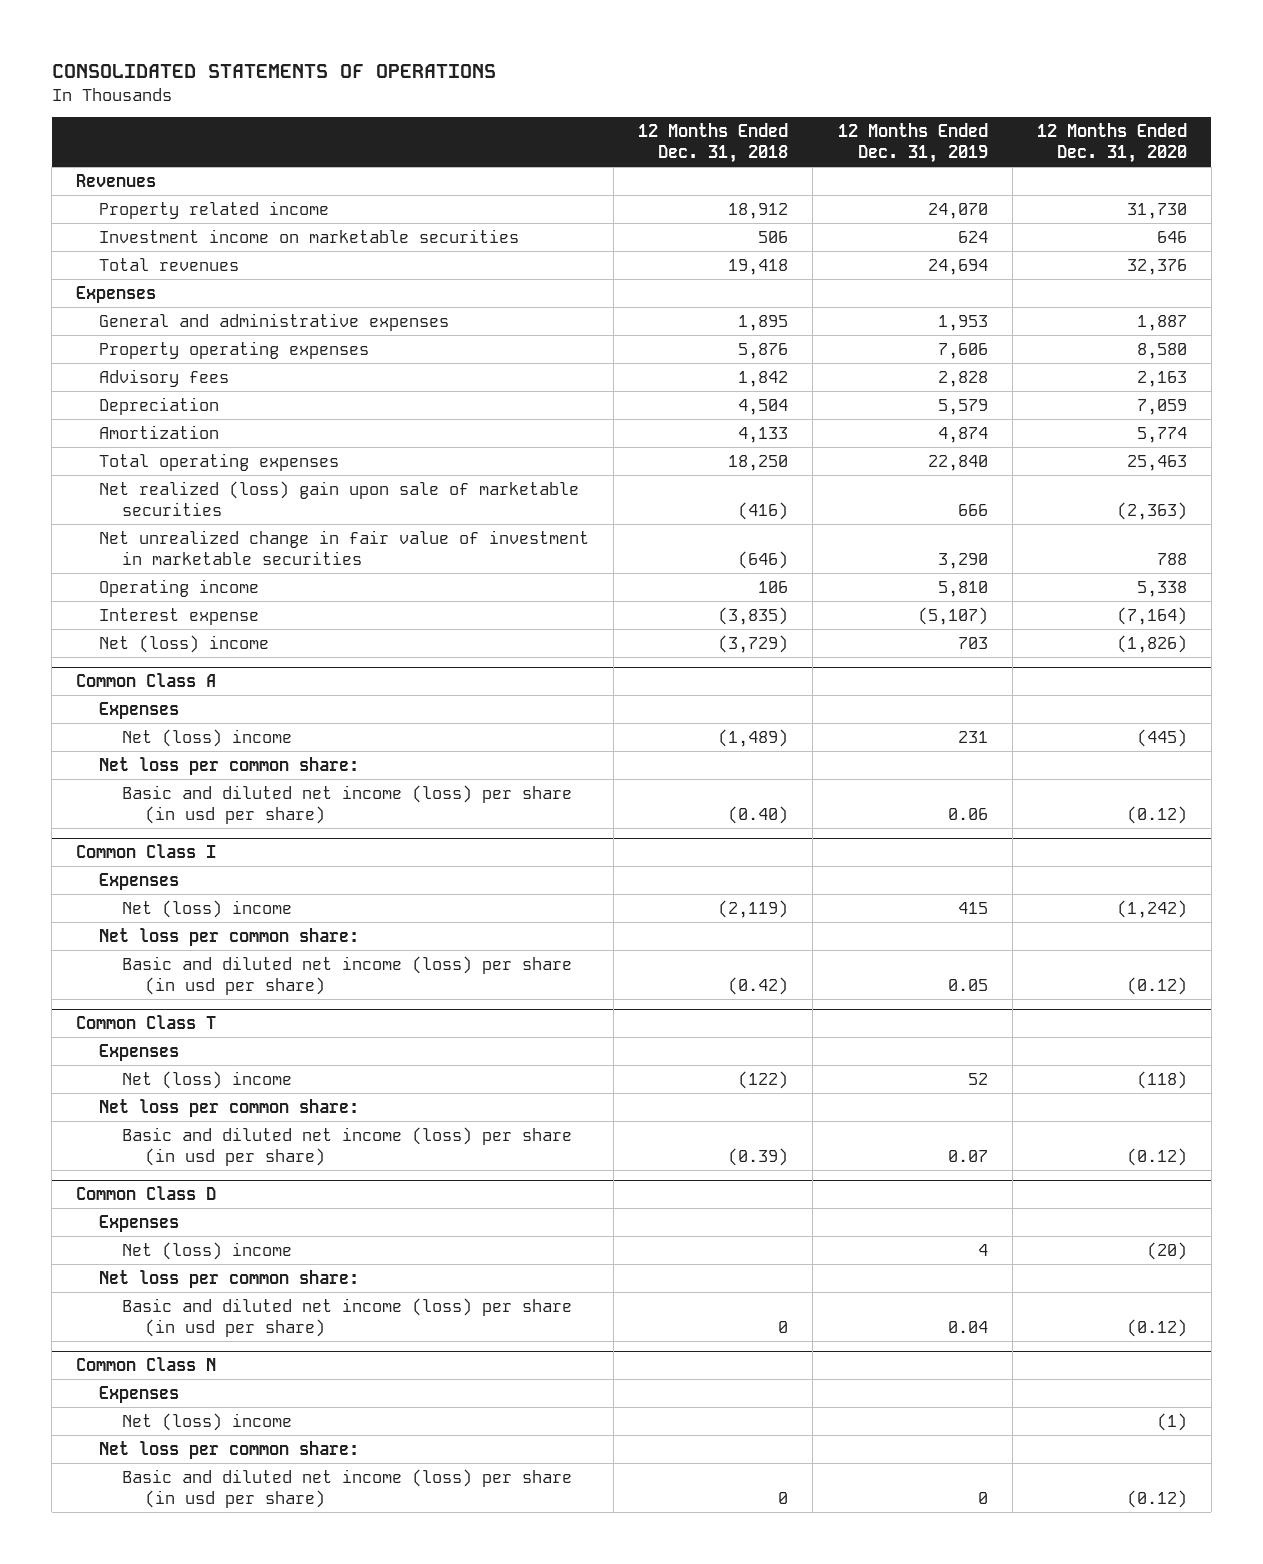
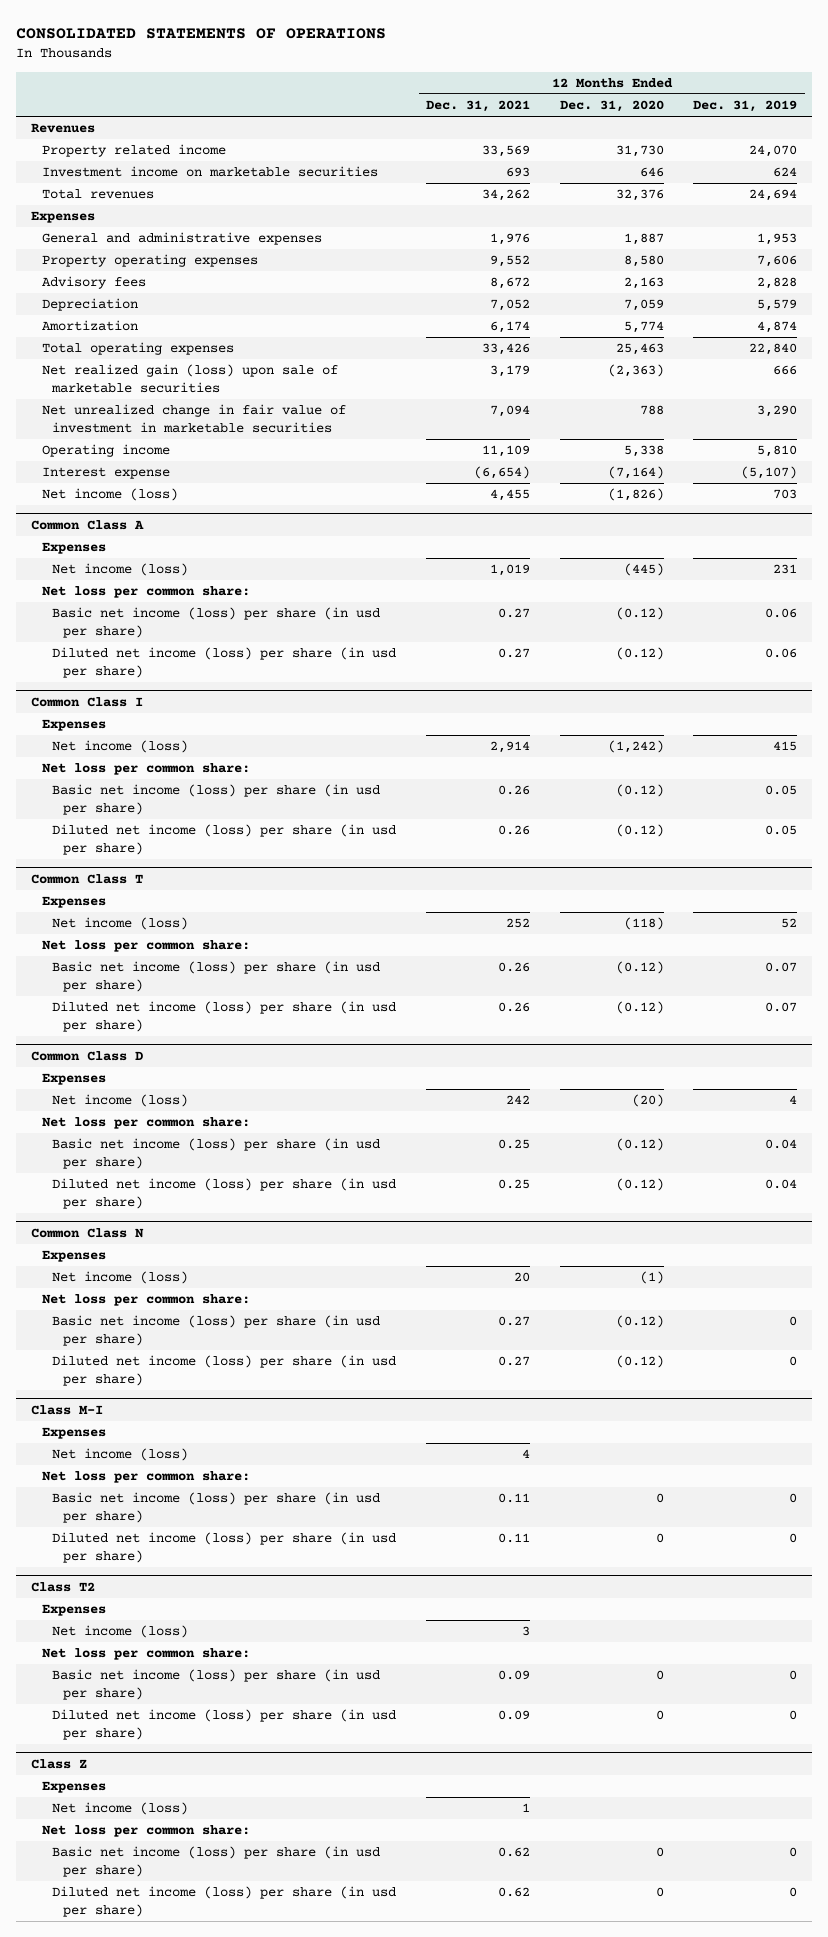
- | 12 Months Ended Dec. 31, 2018 | 12 Months Ended Dec. 31, 2019 | 12 Months Ended Dec. 31, 2020
+ | 12 Months Ended Dec. 31, 2021 | 12 Months Ended Dec. 31, 2020 | 12 Months Ended Dec. 31, 2019
- Net realized (loss) gain upon sale of marketable securities | (416) | 666 | (2,363)
+ Net realized gain (loss) upon sale of marketable securities | 3,179 | (2,363) | 666
- Net (loss) income | (3,729) | 703 | (1,826)
+ Net income (loss) | 4,455 | (1,826) | 703
@ Common Class A
- Net (loss) income | (1,489) | 231 | (445)
+ Net income (loss) | 1,019 | (445) | 231
- Basic and diluted net income (loss) per share (in usd per share) | (0.40) | 0.06 | (0.12)
+ Basic net income (loss) per share (in usd per share) | 0.27 | (0.12) | 0.06
+ Diluted net income (loss) per share (in usd per share) | 0.27 | (0.12) | 0.06
@ Common Class I
- Net (loss) income | (2,119) | 415 | (1,242)
+ Net income (loss) | 2,914 | (1,242) | 415
- Basic and diluted net income (loss) per share (in usd per share) | (0.42) | 0.05 | (0.12)
+ Basic net income (loss) per share (in usd per share) | 0.26 | (0.12) | 0.05
+ Diluted net income (loss) per share (in usd per share) | 0.26 | (0.12) | 0.05
@ Common Class T
- Net (loss) income | (122) | 52 | (118)
+ Net income (loss) | 252 | (118) | 52
- Basic and diluted net income (loss) per share (in usd per share) | (0.39) | 0.07 | (0.12)
+ Basic net income (loss) per share (in usd per share) | 0.26 | (0.12) | 0.07
+ Diluted net income (loss) per share (in usd per share) | 0.26 | (0.12) | 0.07
@ Common Class D
- Net (loss) income | | 4 | (20)
+ Net income (loss) | 242 | (20) | 4
- Basic and diluted net income (loss) per share (in usd per share) | 0 | 0.04 | (0.12)
+ Basic net income (loss) per share (in usd per share) | 0.25 | (0.12) | 0.04
+ Diluted net income (loss) per share (in usd per share) | 0.25 | (0.12) | 0.04
@ Common Class N
- Net (loss) income | | | (1)
+ Net income (loss) | 20 | (1) |
- Basic and diluted net income (loss) per share (in usd per share) | 0 | 0 | (0.12)
+ Basic net income (loss) per share (in usd per share) | 0.27 | (0.12) | 0
+ Diluted net income (loss) per share (in usd per share) | 0.27 | (0.12) | 0
+ Class M-I
+ Expenses
+ Net income (loss) | 4 | |
+ Net loss per common share:
+ Basic net income (loss) per share (in usd per share) | 0.11 | 0 | 0
+ Diluted net income (loss) per share (in usd per share) | 0.11 | 0 | 0
+ Class T2
+ Expenses
+ Net income (loss) | 3 | |
+ Net loss per common share:
+ Basic net income (loss) per share (in usd per share) | 0.09 | 0 | 0
+ Diluted net income (loss) per share (in usd per share) | 0.09 | 0 | 0
+ Class Z
+ Expenses
+ Net income (loss) | 1 | |
+ Net loss per common share:
+ Basic net income (loss) per share (in usd per share) | 0.62 | 0 | 0
+ Diluted net income (loss) per share (in usd per share) | 0.62 | 0 | 0

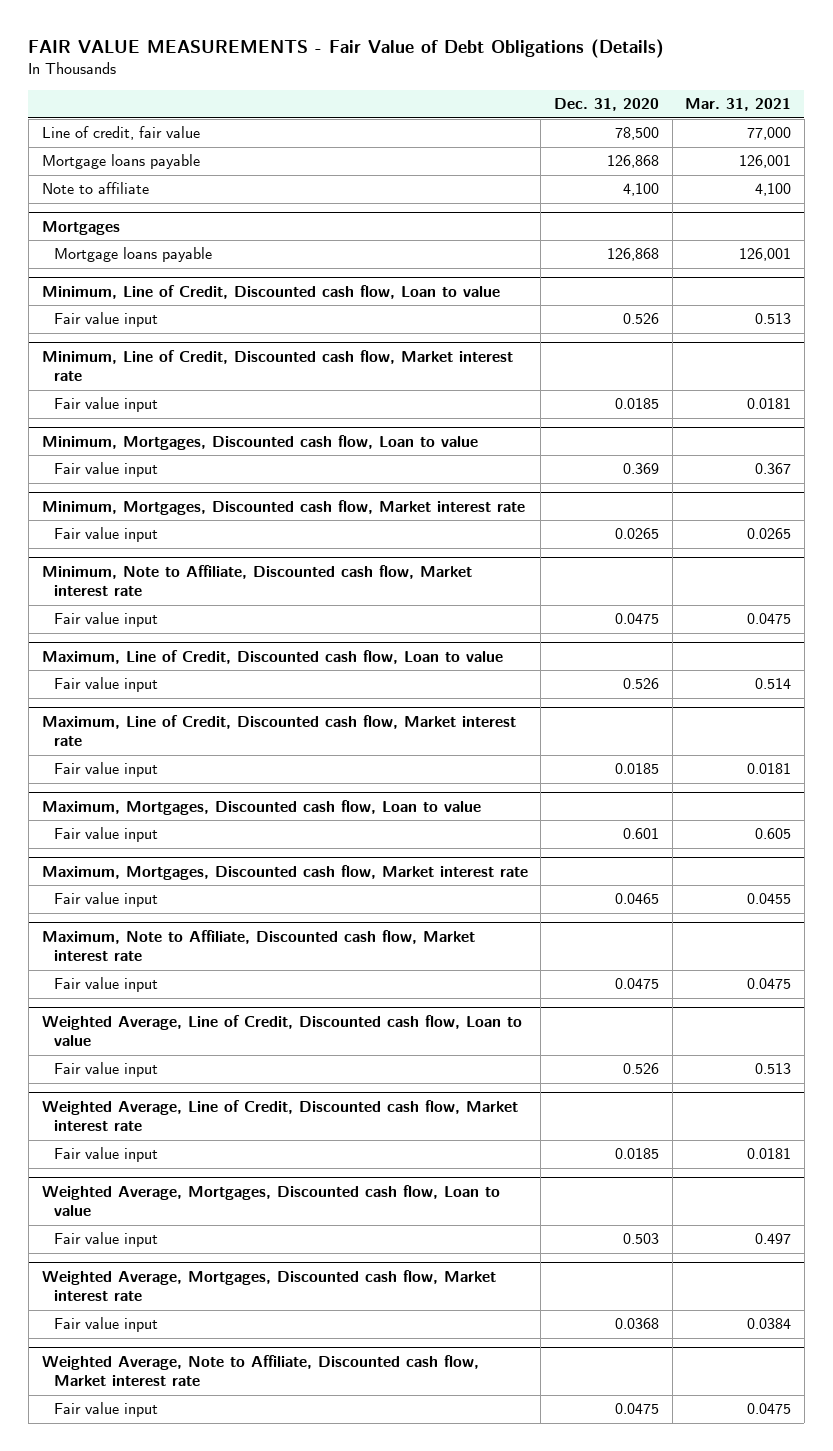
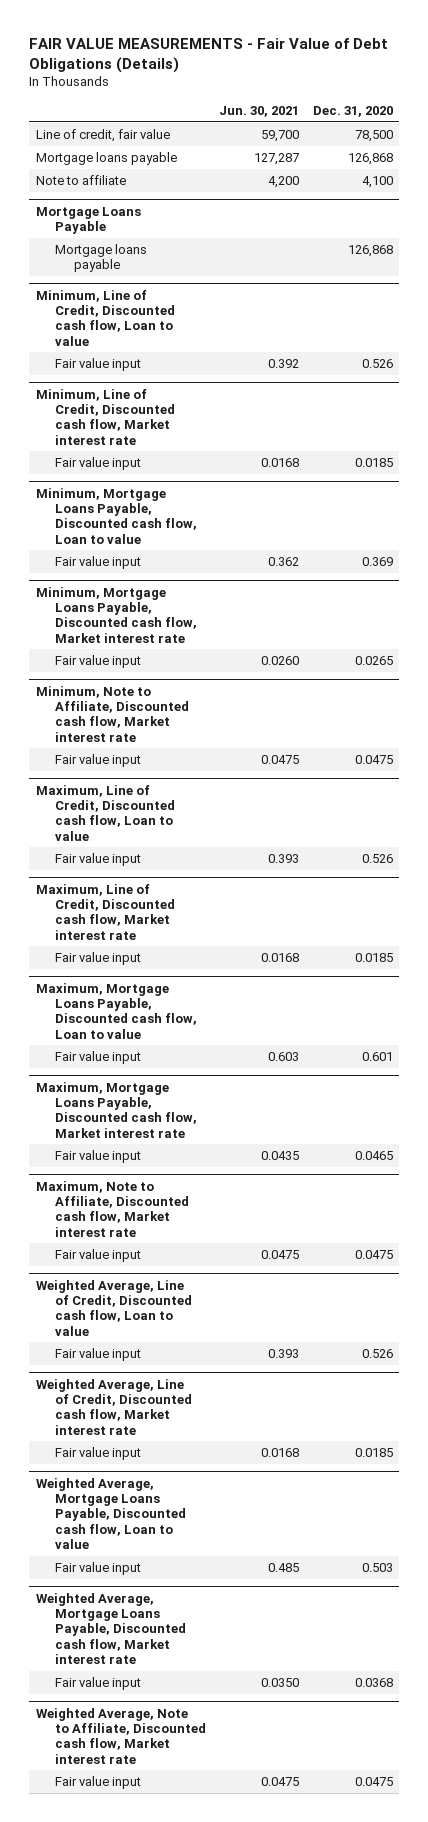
- | Dec. 31, 2020 | Mar. 31, 2021
+ | Jun. 30, 2021 | Dec. 31, 2020
- Mortgages
+ Mortgage Loans Payable
- Minimum, Mortgages, Discounted cash flow, Loan to value
+ Minimum, Mortgage Loans Payable, Discounted cash flow, Loan to value
- Minimum, Mortgages, Discounted cash flow, Market interest rate
+ Minimum, Mortgage Loans Payable, Discounted cash flow, Market interest rate
- Maximum, Mortgages, Discounted cash flow, Loan to value
+ Maximum, Mortgage Loans Payable, Discounted cash flow, Loan to value
- Maximum, Mortgages, Discounted cash flow, Market interest rate
+ Maximum, Mortgage Loans Payable, Discounted cash flow, Market interest rate
- Weighted Average, Mortgages, Discounted cash flow, Loan to value
+ Weighted Average, Mortgage Loans Payable, Discounted cash flow, Loan to value
- Weighted Average, Mortgages, Discounted cash flow, Market interest rate
+ Weighted Average, Mortgage Loans Payable, Discounted cash flow, Market interest rate

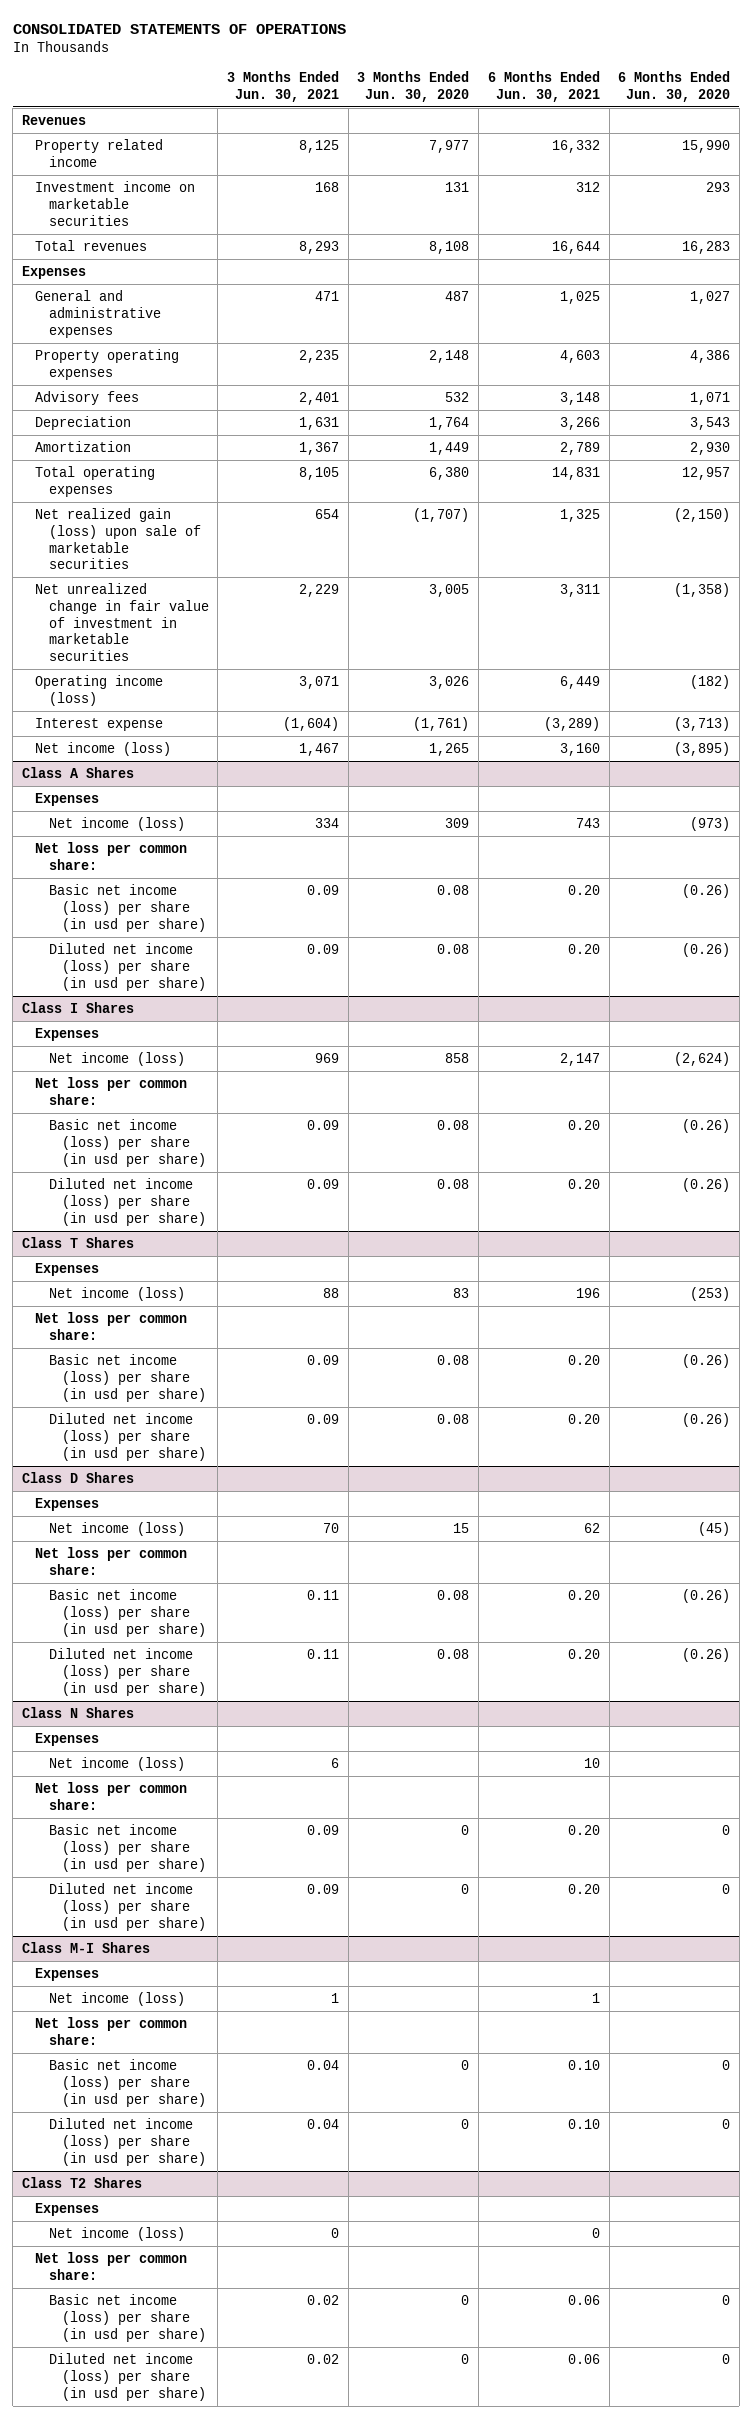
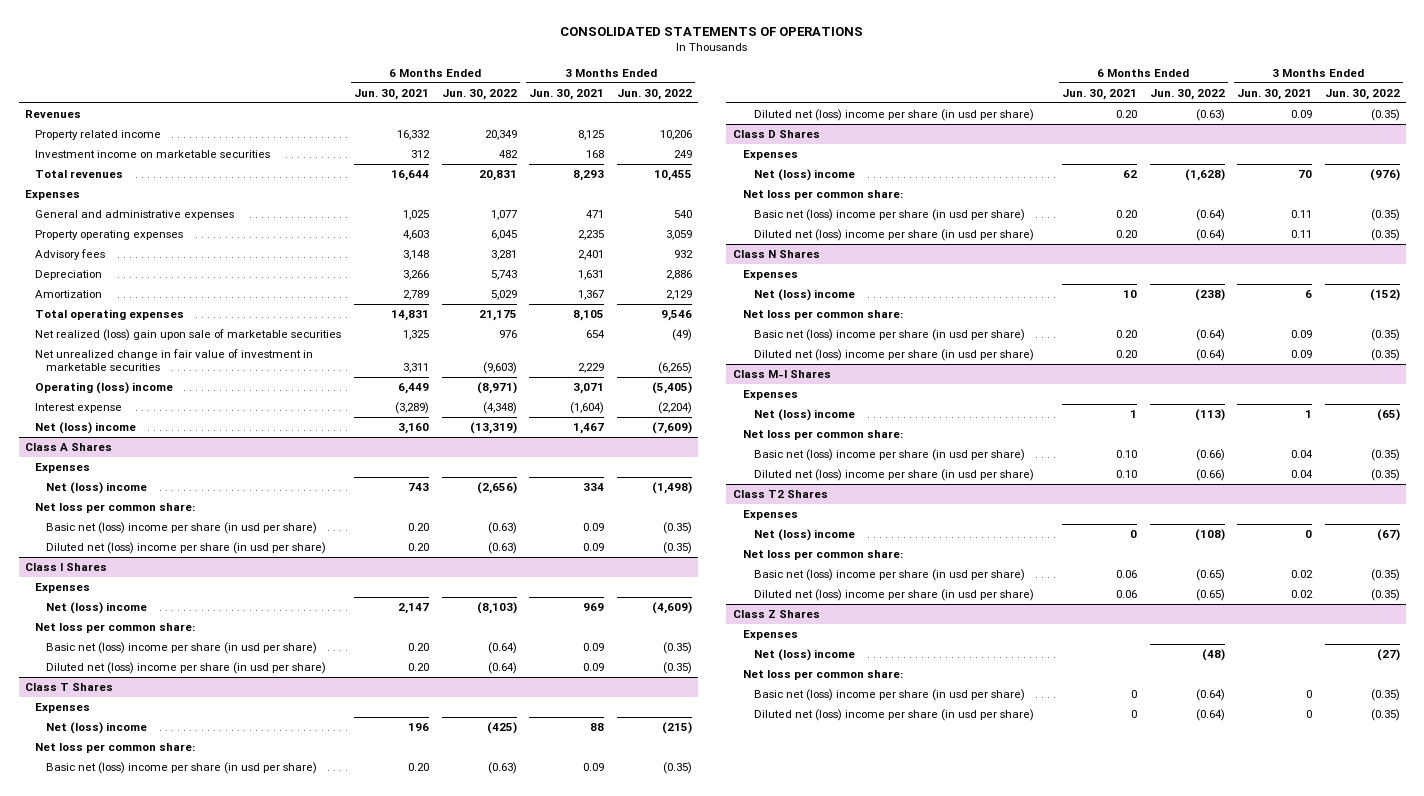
- | 3 Months Ended Jun. 30, 2021 | 3 Months Ended Jun. 30, 2020 | 6 Months Ended Jun. 30, 2021 | 6 Months Ended Jun. 30, 2020
+ | 6 Months Ended Jun. 30, 2021 | 6 Months Ended Jun. 30, 2022 | 3 Months Ended Jun. 30, 2021 | 3 Months Ended Jun. 30, 2022
- Net realized gain (loss) upon sale of marketable securities | 654 | (1,707) | 1,325 | (2,150)
+ Net realized (loss) gain upon sale of marketable securities | 1,325 | 976 | 654 | (49)
- Operating income (loss) | 3,071 | 3,026 | 6,449 | (182)
+ Operating (loss) income | 6,449 | (8,971) | 3,071 | (5,405)
- Net income (loss) | 1,467 | 1,265 | 3,160 | (3,895)
+ Net (loss) income | 3,160 | (13,319) | 1,467 | (7,609)
@ Class A Shares
- Net income (loss) | 334 | 309 | 743 | (973)
+ Net (loss) income | 743 | (2,656) | 334 | (1,498)
- Basic net income (loss) per share (in usd per share) | 0.09 | 0.08 | 0.20 | (0.26)
- Diluted net income (loss) per share (in usd per share) | 0.09 | 0.08 | 0.20 | (0.26)
+ Basic net (loss) income per share (in usd per share) | 0.20 | (0.63) | 0.09 | (0.35)
+ Diluted net (loss) income per share (in usd per share) | 0.20 | (0.63) | 0.09 | (0.35)
@ Class I Shares
- Net income (loss) | 969 | 858 | 2,147 | (2,624)
+ Net (loss) income | 2,147 | (8,103) | 969 | (4,609)
- Basic net income (loss) per share (in usd per share) | 0.09 | 0.08 | 0.20 | (0.26)
- Diluted net income (loss) per share (in usd per share) | 0.09 | 0.08 | 0.20 | (0.26)
+ Basic net (loss) income per share (in usd per share) | 0.20 | (0.64) | 0.09 | (0.35)
+ Diluted net (loss) income per share (in usd per share) | 0.20 | (0.64) | 0.09 | (0.35)
@ Class T Shares
- Net income (loss) | 88 | 83 | 196 | (253)
+ Net (loss) income | 196 | (425) | 88 | (215)
- Basic net income (loss) per share (in usd per share) | 0.09 | 0.08 | 0.20 | (0.26)
- Diluted net income (loss) per share (in usd per share) | 0.09 | 0.08 | 0.20 | (0.26)
+ Basic net (loss) income per share (in usd per share) | 0.20 | (0.63) | 0.09 | (0.35)
+ Diluted net (loss) income per share (in usd per share) | 0.20 | (0.63) | 0.09 | (0.35)
@ Class D Shares
- Net income (loss) | 70 | 15 | 62 | (45)
+ Net (loss) income | 62 | (1,628) | 70 | (976)
- Basic net income (loss) per share (in usd per share) | 0.11 | 0.08 | 0.20 | (0.26)
- Diluted net income (loss) per share (in usd per share) | 0.11 | 0.08 | 0.20 | (0.26)
+ Basic net (loss) income per share (in usd per share) | 0.20 | (0.64) | 0.11 | (0.35)
+ Diluted net (loss) income per share (in usd per share) | 0.20 | (0.64) | 0.11 | (0.35)
@ Class N Shares
- Net income (loss) | 6 | | 10 |
+ Net (loss) income | 10 | (238) | 6 | (152)
- Basic net income (loss) per share (in usd per share) | 0.09 | 0 | 0.20 | 0
- Diluted net income (loss) per share (in usd per share) | 0.09 | 0 | 0.20 | 0
+ Basic net (loss) income per share (in usd per share) | 0.20 | (0.64) | 0.09 | (0.35)
+ Diluted net (loss) income per share (in usd per share) | 0.20 | (0.64) | 0.09 | (0.35)
@ Class M-I Shares
- Net income (loss) | 1 | | 1 |
+ Net (loss) income | 1 | (113) | 1 | (65)
- Basic net income (loss) per share (in usd per share) | 0.04 | 0 | 0.10 | 0
- Diluted net income (loss) per share (in usd per share) | 0.04 | 0 | 0.10 | 0
+ Basic net (loss) income per share (in usd per share) | 0.10 | (0.66) | 0.04 | (0.35)
+ Diluted net (loss) income per share (in usd per share) | 0.10 | (0.66) | 0.04 | (0.35)
@ Class T2 Shares
- Net income (loss) | 0 | | 0 |
+ Net (loss) income | 0 | (108) | 0 | (67)
- Basic net income (loss) per share (in usd per share) | 0.02 | 0 | 0.06 | 0
- Diluted net income (loss) per share (in usd per share) | 0.02 | 0 | 0.06 | 0
+ Basic net (loss) income per share (in usd per share) | 0.06 | (0.65) | 0.02 | (0.35)
+ Diluted net (loss) income per share (in usd per share) | 0.06 | (0.65) | 0.02 | (0.35)
+ Class Z Shares
+ Expenses
+ Net (loss) income | | (48) | | (27)
+ Net loss per common share:
+ Basic net (loss) income per share (in usd per share) | 0 | (0.64) | 0 | (0.35)
+ Diluted net (loss) income per share (in usd per share) | 0 | (0.64) | 0 | (0.35)

